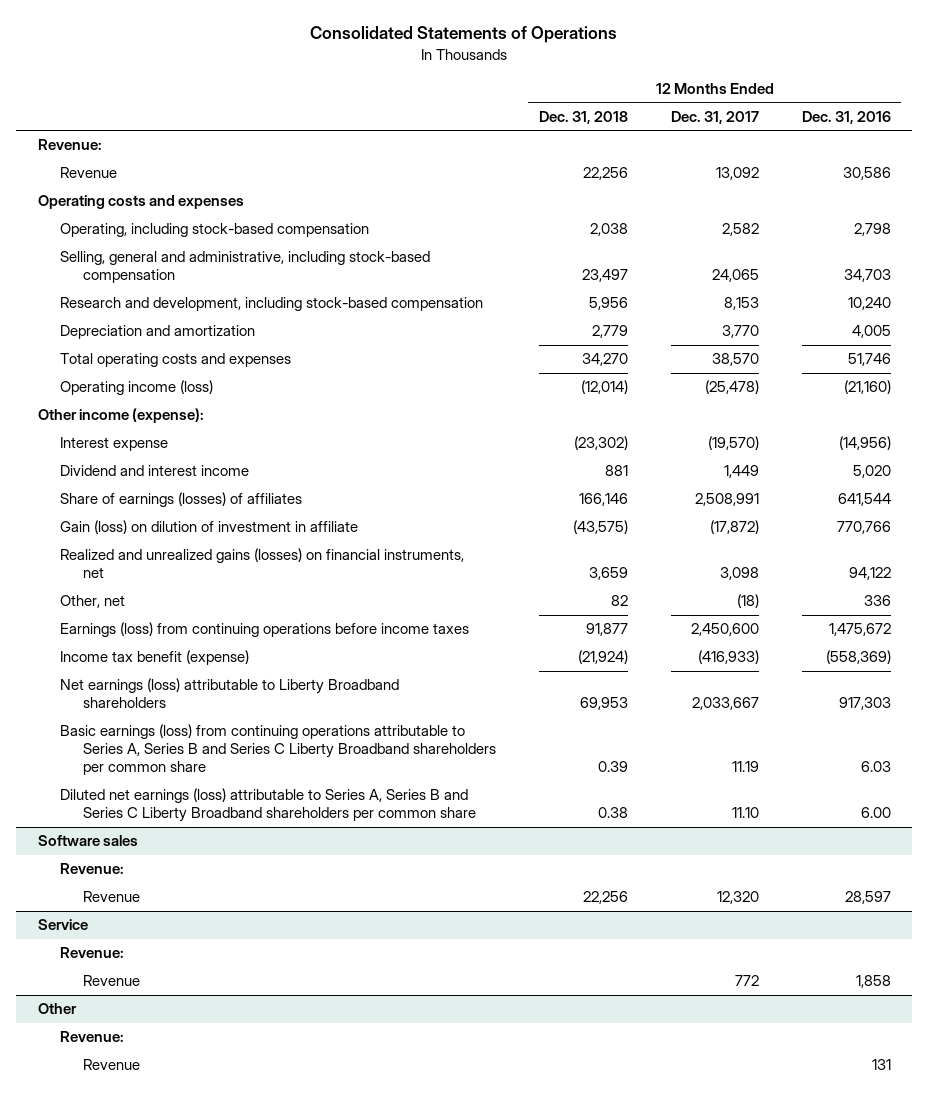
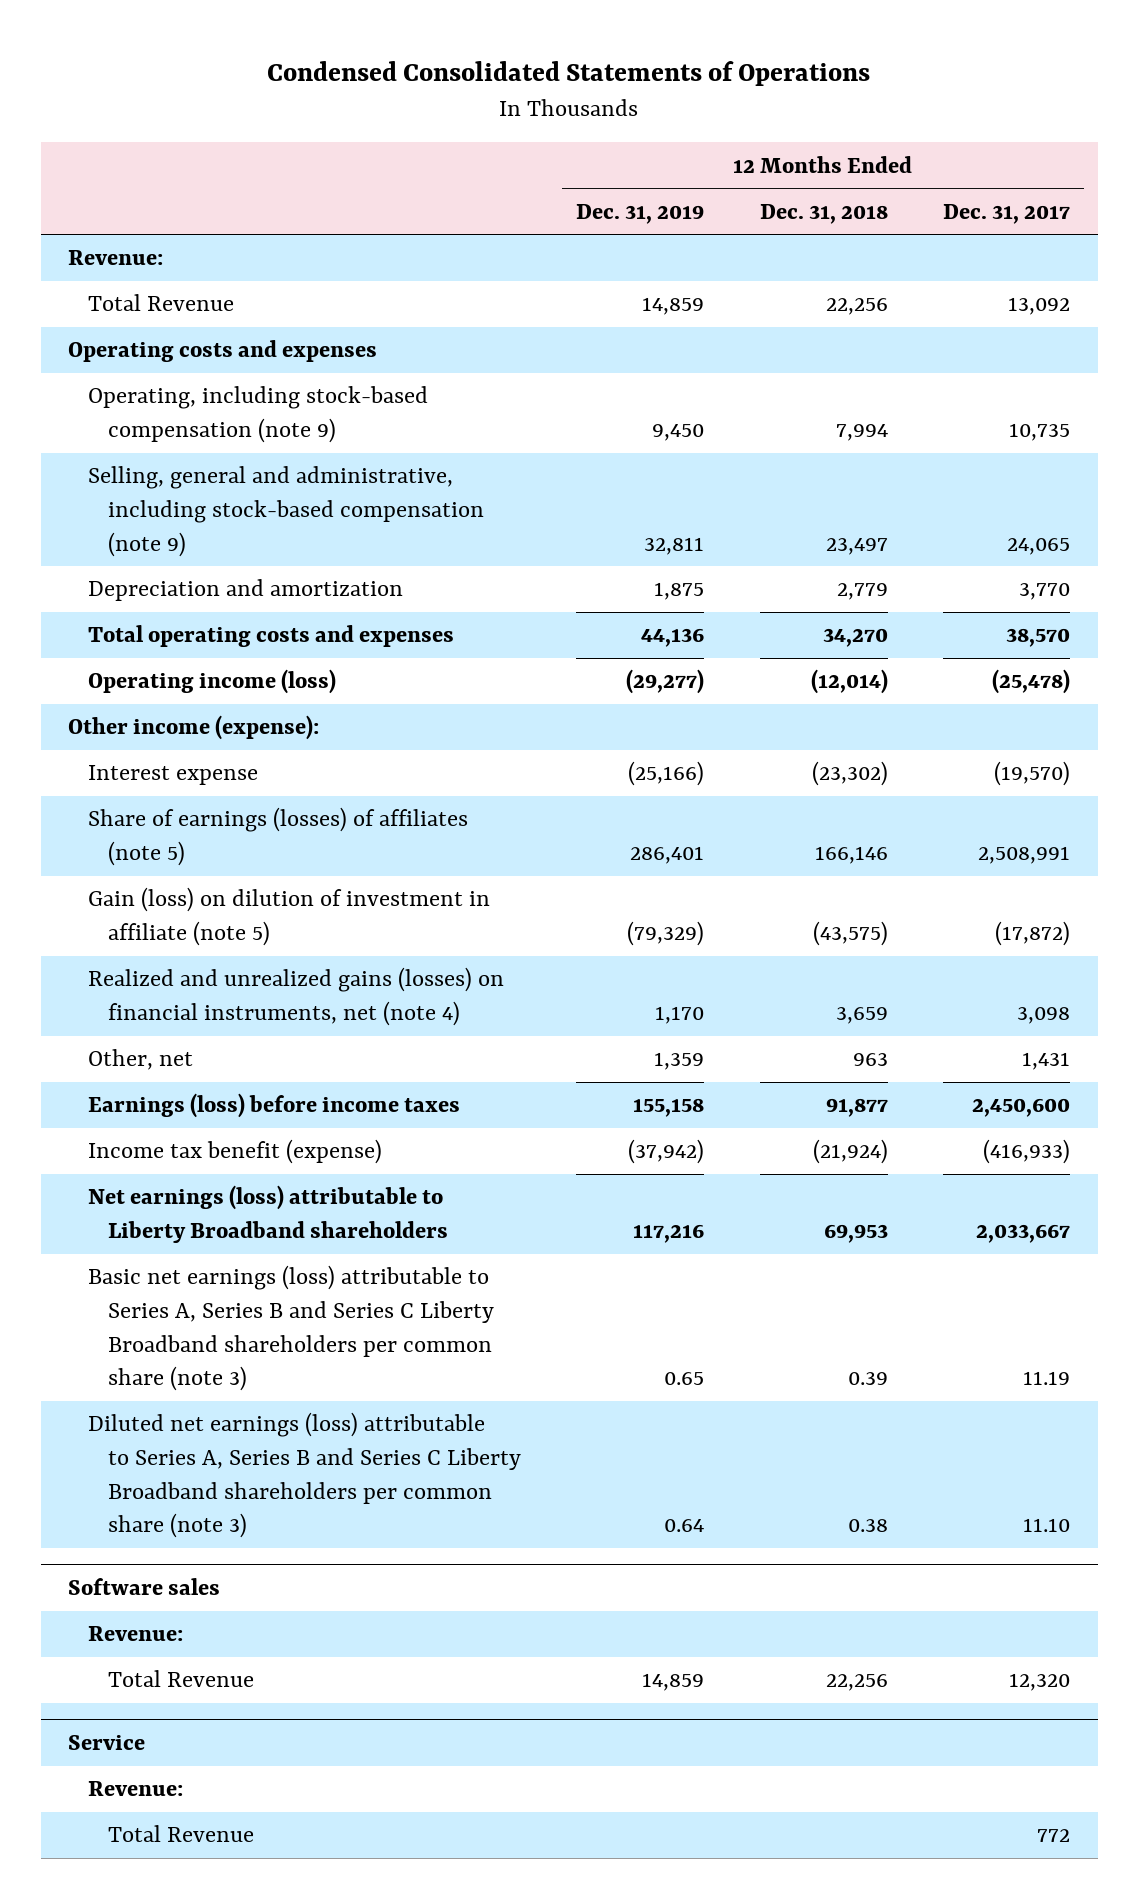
- Consolidated Statements of Operations
+ Condensed Consolidated Statements of Operations
- | 12 Months Ended Dec. 31, 2018 | 12 Months Ended Dec. 31, 2017 | 12 Months Ended Dec. 31, 2016
+ | 12 Months Ended Dec. 31, 2019 | 12 Months Ended Dec. 31, 2018 | 12 Months Ended Dec. 31, 2017
- Revenue | 22,256 | 13,092 | 30,586
+ Total Revenue | 14,859 | 22,256 | 13,092
- Operating, including stock-based compensation | 2,038 | 2,582 | 2,798
- Selling, general and administrative, including stock-based compensation | 23,497 | 24,065 | 34,703
- Research and development, including stock-based compensation | 5,956 | 8,153 | 10,240
+ Operating, including stock-based compensation (note 9) | 9,450 | 7,994 | 10,735
+ Selling, general and administrative, including stock-based compensation (note 9) | 32,811 | 23,497 | 24,065
- Dividend and interest income | 881 | 1,449 | 5,020
- Share of earnings (losses) of affiliates | 166,146 | 2,508,991 | 641,544
- Gain (loss) on dilution of investment in affiliate | (43,575) | (17,872) | 770,766
- Realized and unrealized gains (losses) on financial instruments, net | 3,659 | 3,098 | 94,122
- Other, net | 82 | (18) | 336
- Earnings (loss) from continuing operations before income taxes | 91,877 | 2,450,600 | 1,475,672
+ Share of earnings (losses) of affiliates (note 5) | 286,401 | 166,146 | 2,508,991
+ Gain (loss) on dilution of investment in affiliate (note 5) | (79,329) | (43,575) | (17,872)
+ Realized and unrealized gains (losses) on financial instruments, net (note 4) | 1,170 | 3,659 | 3,098
+ Other, net | 1,359 | 963 | 1,431
+ Earnings (loss) before income taxes | 155,158 | 91,877 | 2,450,600
- Basic earnings (loss) from continuing operations attributable to Series A, Series B and Series C Liberty Broadband shareholders per common share | 0.39 | 11.19 | 6.03
- Diluted net earnings (loss) attributable to Series A, Series B and Series C Liberty Broadband shareholders per common share | 0.38 | 11.10 | 6.00
+ Basic net earnings (loss) attributable to Series A, Series B and Series C Liberty Broadband shareholders per common share (note 3) | 0.65 | 0.39 | 11.19
+ Diluted net earnings (loss) attributable to Series A, Series B and Series C Liberty Broadband shareholders per common share (note 3) | 0.64 | 0.38 | 11.10
@ Software sales
- Revenue | 22,256 | 12,320 | 28,597
+ Total Revenue | 14,859 | 22,256 | 12,320
@ Service
- Revenue | | 772 | 1,858
- Other
- Revenue:
- Revenue | | | 131
@ Service
+ Total Revenue | | | 772

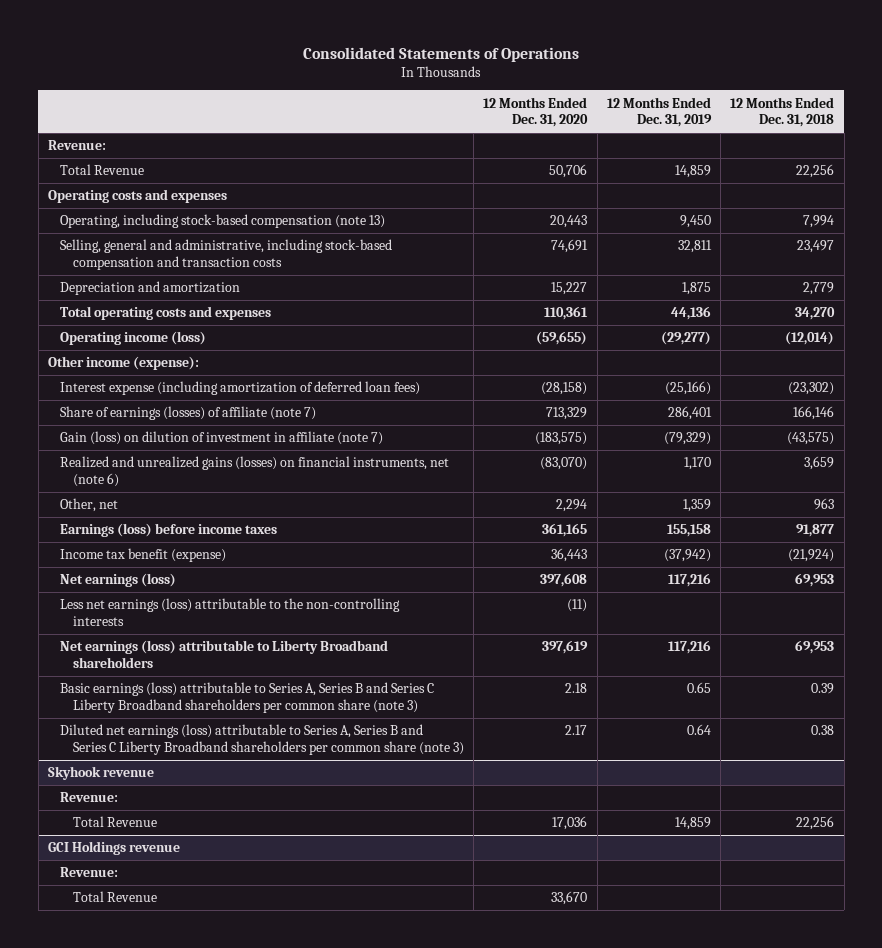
- Condensed Consolidated Statements of Operations
+ Consolidated Statements of Operations
- | 12 Months Ended Dec. 31, 2019 | 12 Months Ended Dec. 31, 2018 | 12 Months Ended Dec. 31, 2017
+ | 12 Months Ended Dec. 31, 2020 | 12 Months Ended Dec. 31, 2019 | 12 Months Ended Dec. 31, 2018
- Operating, including stock-based compensation (note 9) | 9,450 | 7,994 | 10,735
- Selling, general and administrative, including stock-based compensation (note 9) | 32,811 | 23,497 | 24,065
+ Operating, including stock-based compensation (note 13) | 20,443 | 9,450 | 7,994
+ Selling, general and administrative, including stock-based compensation and transaction costs | 74,691 | 32,811 | 23,497
- Interest expense | (25,166) | (23,302) | (19,570)
- Share of earnings (losses) of affiliates (note 5) | 286,401 | 166,146 | 2,508,991
- Gain (loss) on dilution of investment in affiliate (note 5) | (79,329) | (43,575) | (17,872)
- Realized and unrealized gains (losses) on financial instruments, net (note 4) | 1,170 | 3,659 | 3,098
+ Interest expense (including amortization of deferred loan fees) | (28,158) | (25,166) | (23,302)
+ Share of earnings (losses) of affiliate (note 7) | 713,329 | 286,401 | 166,146
+ Gain (loss) on dilution of investment in affiliate (note 7) | (183,575) | (79,329) | (43,575)
+ Realized and unrealized gains (losses) on financial instruments, net (note 6) | (83,070) | 1,170 | 3,659
+ Net earnings (loss) | 397,608 | 117,216 | 69,953
+ Less net earnings (loss) attributable to the non-controlling interests | (11) | |
- Basic net earnings (loss) attributable to Series A, Series B and Series C Liberty Broadband shareholders per common share (note 3) | 0.65 | 0.39 | 11.19
+ Basic earnings (loss) attributable to Series A, Series B and Series C Liberty Broadband shareholders per common share (note 3) | 2.18 | 0.65 | 0.39
- Software sales
+ Skyhook revenue
- Service
+ GCI Holdings revenue

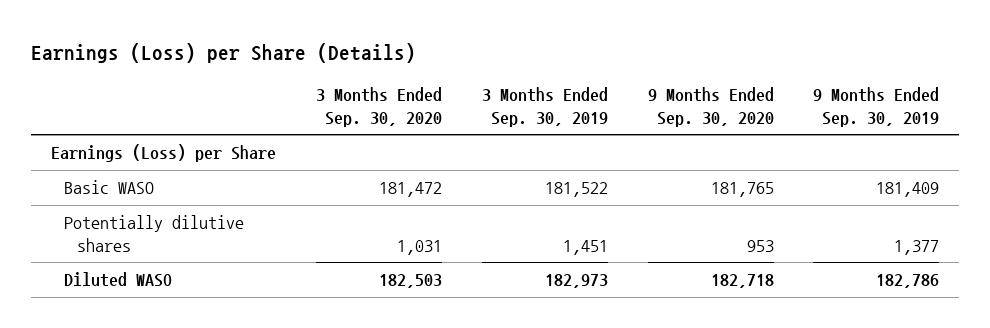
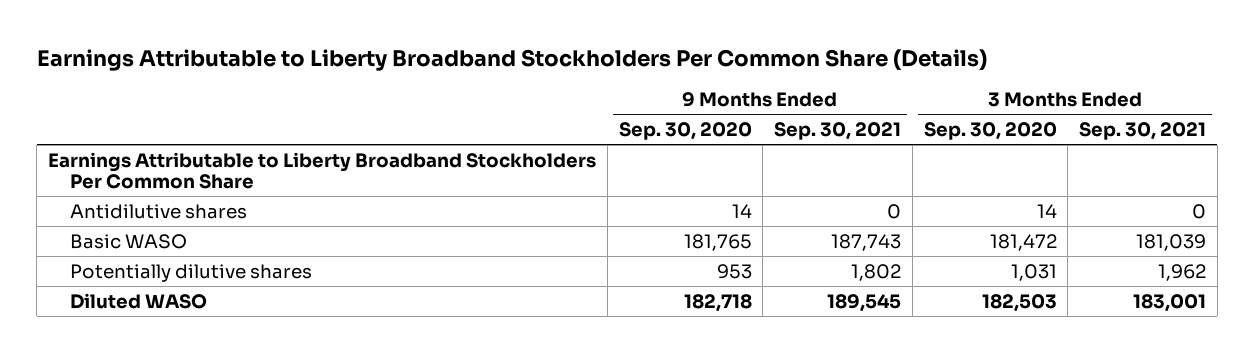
- Earnings (Loss) per Share (Details)
+ Earnings Attributable to Liberty Broadband Stockholders Per Common Share (Details)
- | 3 Months Ended Sep. 30, 2020 | 3 Months Ended Sep. 30, 2019 | 9 Months Ended Sep. 30, 2020 | 9 Months Ended Sep. 30, 2019
+ | 9 Months Ended Sep. 30, 2020 | 9 Months Ended Sep. 30, 2021 | 3 Months Ended Sep. 30, 2020 | 3 Months Ended Sep. 30, 2021
- Earnings (Loss) per Share
+ Earnings Attributable to Liberty Broadband Stockholders Per Common Share
+ Antidilutive shares | 14 | 0 | 14 | 0

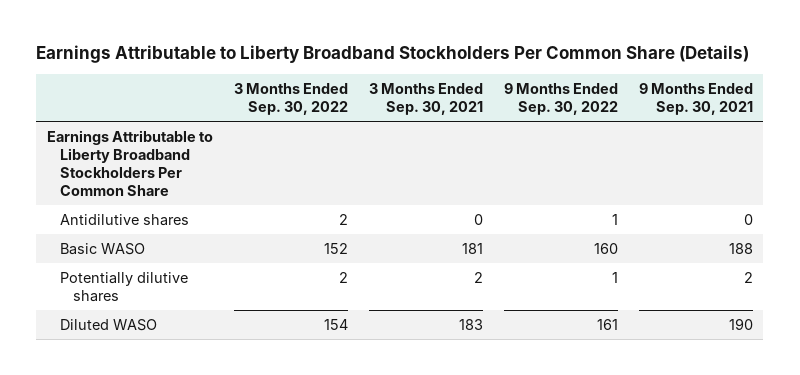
- | 9 Months Ended Sep. 30, 2020 | 9 Months Ended Sep. 30, 2021 | 3 Months Ended Sep. 30, 2020 | 3 Months Ended Sep. 30, 2021
+ | 3 Months Ended Sep. 30, 2022 | 3 Months Ended Sep. 30, 2021 | 9 Months Ended Sep. 30, 2022 | 9 Months Ended Sep. 30, 2021
- Basic WASO | 181,765 | 187,743 | 181,472 | 181,039
- Potentially dilutive shares | 953 | 1,802 | 1,031 | 1,962
- Diluted WASO | 182,718 | 189,545 | 182,503 | 183,001
+ Basic WASO | 152 | 181 | 160 | 188
+ Potentially dilutive shares | 2 | 2 | 1 | 2
+ Diluted WASO | 154 | 183 | 161 | 190

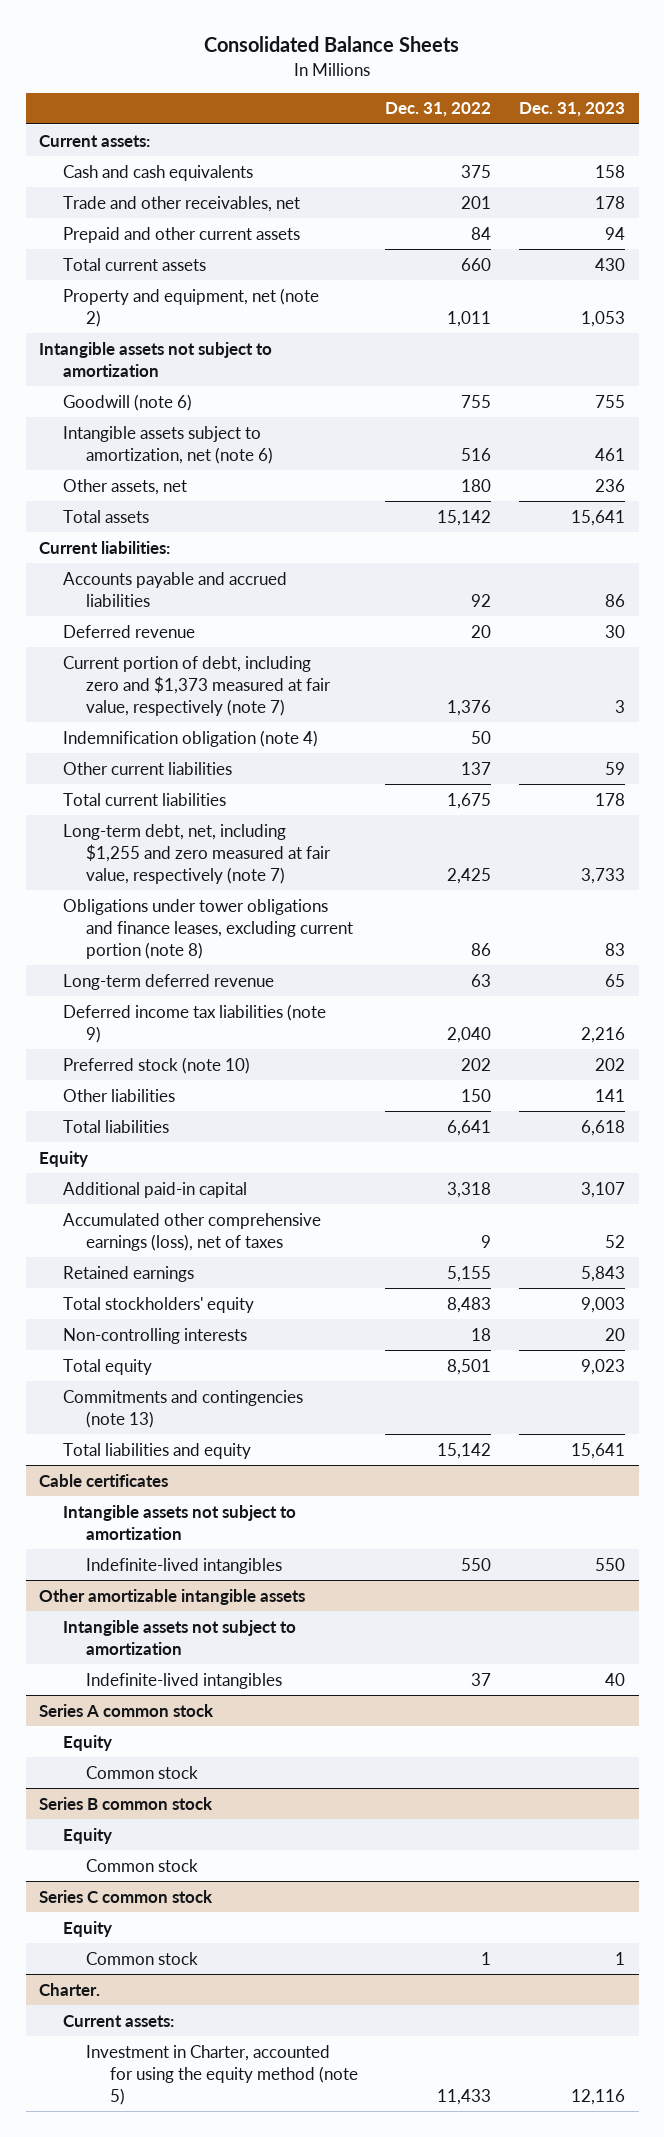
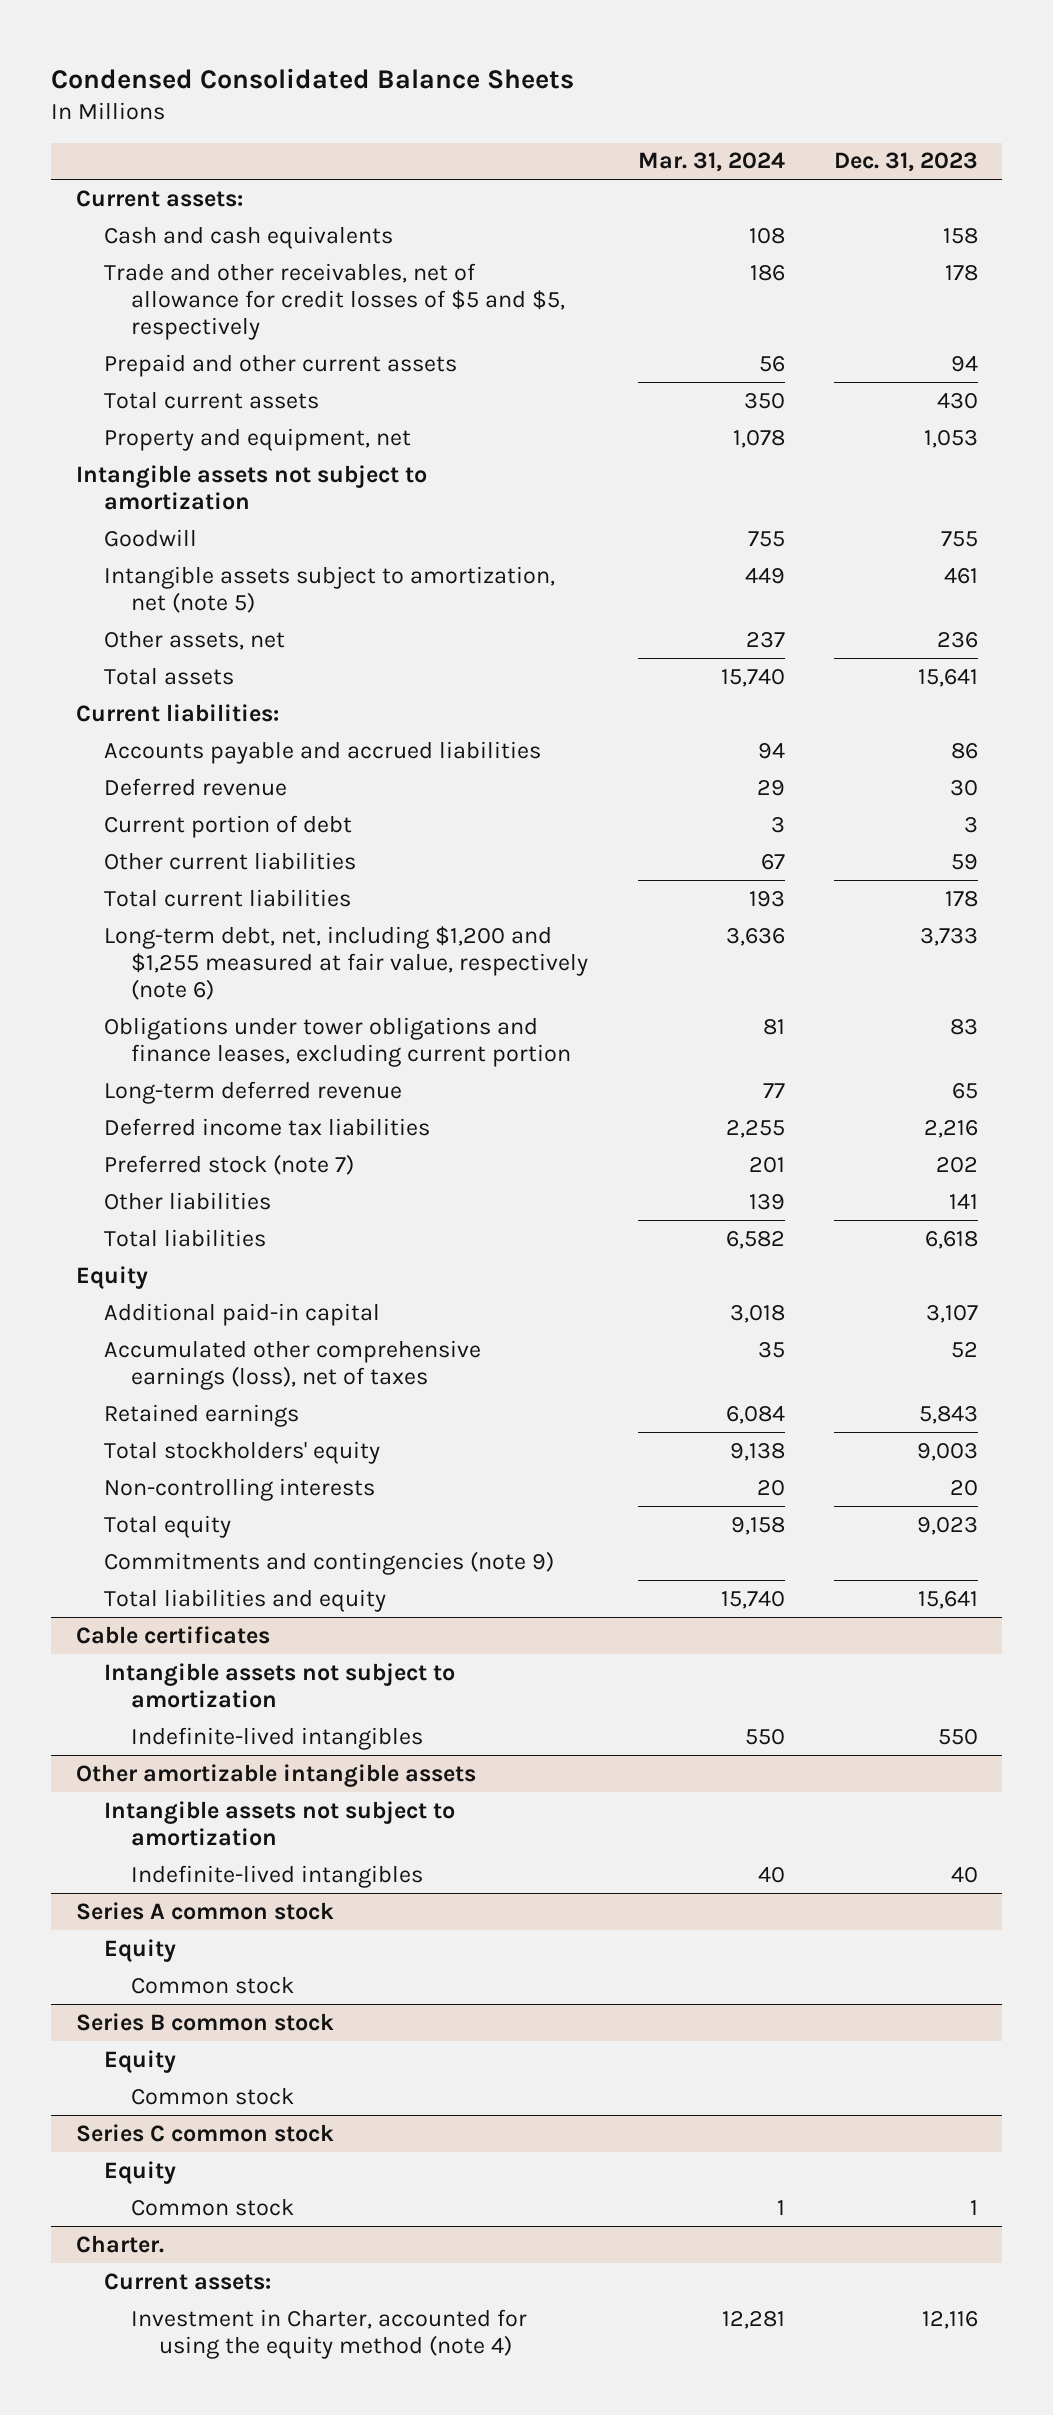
- Consolidated Balance Sheets
+ Condensed Consolidated Balance Sheets
- | Dec. 31, 2022 | Dec. 31, 2023
+ | Mar. 31, 2024 | Dec. 31, 2023
- Trade and other receivables, net | 201 | 178
+ Trade and other receivables, net of allowance for credit losses of $5 and $5, respectively | 186 | 178
- Property and equipment, net (note 2) | 1,011 | 1,053
+ Property and equipment, net | 1,078 | 1,053
- Goodwill (note 6) | 755 | 755
- Intangible assets subject to amortization, net (note 6) | 516 | 461
+ Goodwill | 755 | 755
+ Intangible assets subject to amortization, net (note 5) | 449 | 461
- Current portion of debt, including zero and $1,373 measured at fair value, respectively (note 7) | 1,376 | 3
- Indemnification obligation (note 4) | 50 |
+ Current portion of debt | 3 | 3
- Long-term debt, net, including $1,255 and zero measured at fair value, respectively (note 7) | 2,425 | 3,733
- Obligations under tower obligations and finance leases, excluding current portion (note 8) | 86 | 83
+ Long-term debt, net, including $1,200 and $1,255 measured at fair value, respectively (note 6) | 3,636 | 3,733
+ Obligations under tower obligations and finance leases, excluding current portion | 81 | 83
- Deferred income tax liabilities (note 9) | 2,040 | 2,216
- Preferred stock (note 10) | 202 | 202
+ Deferred income tax liabilities | 2,255 | 2,216
+ Preferred stock (note 7) | 201 | 202
- Commitments and contingencies (note 13)
+ Commitments and contingencies (note 9)
@ Charter.
- Investment in Charter, accounted for using the equity method (note 5) | 11,433 | 12,116
+ Investment in Charter, accounted for using the equity method (note 4) | 12,281 | 12,116

